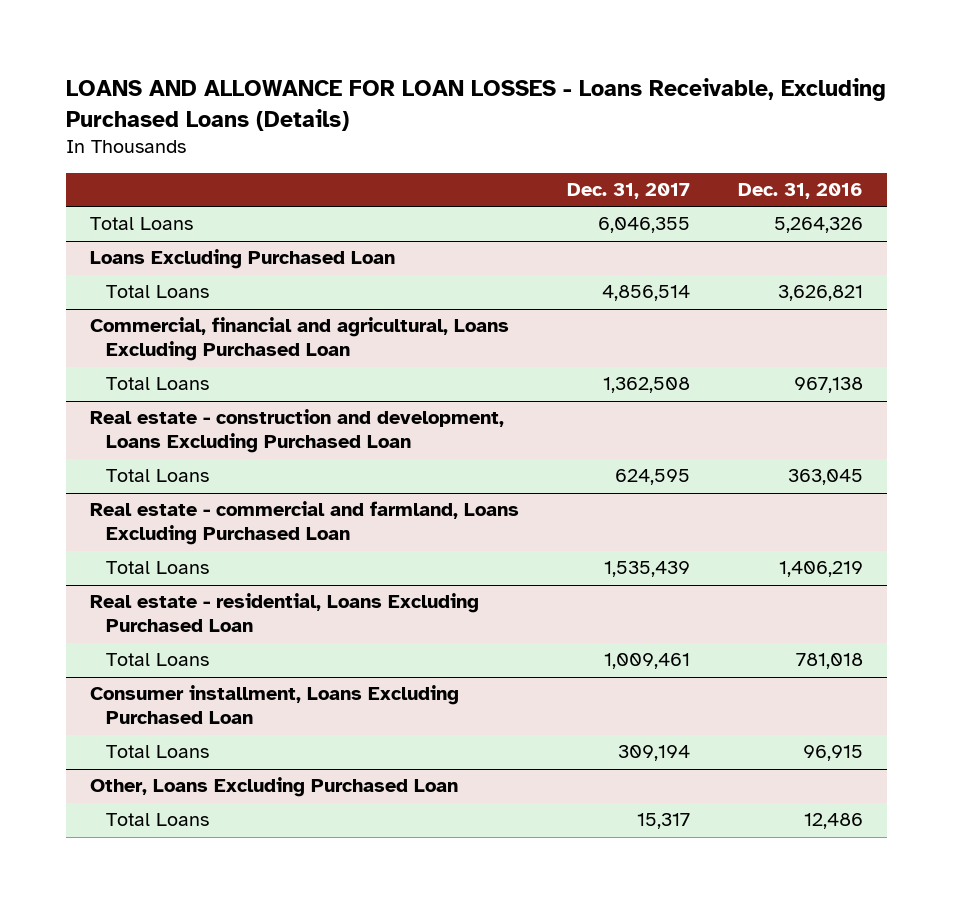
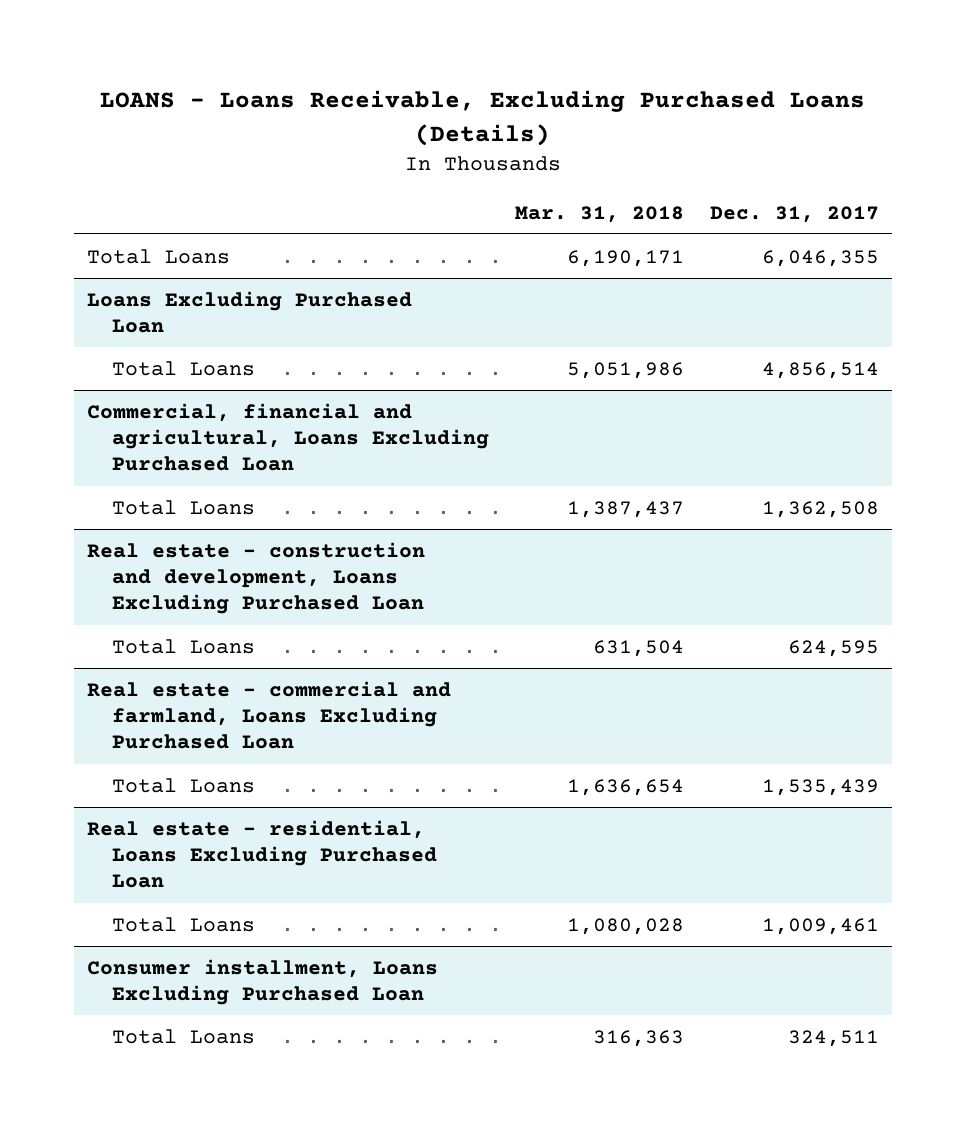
- LOANS AND ALLOWANCE FOR LOAN LOSSES - Loans Receivable, Excluding Purchased Loans (Details)
+ LOANS - Loans Receivable, Excluding Purchased Loans (Details)
- | Dec. 31, 2017 | Dec. 31, 2016
+ | Mar. 31, 2018 | Dec. 31, 2017
@ Consumer installment, Loans Excluding Purchased Loan
- Total Loans | 309,194 | 96,915
- Other, Loans Excluding Purchased Loan
- Total Loans | 15,317 | 12,486
@ Consumer installment, Loans Excluding Purchased Loan
+ Total Loans | 316,363 | 324,511

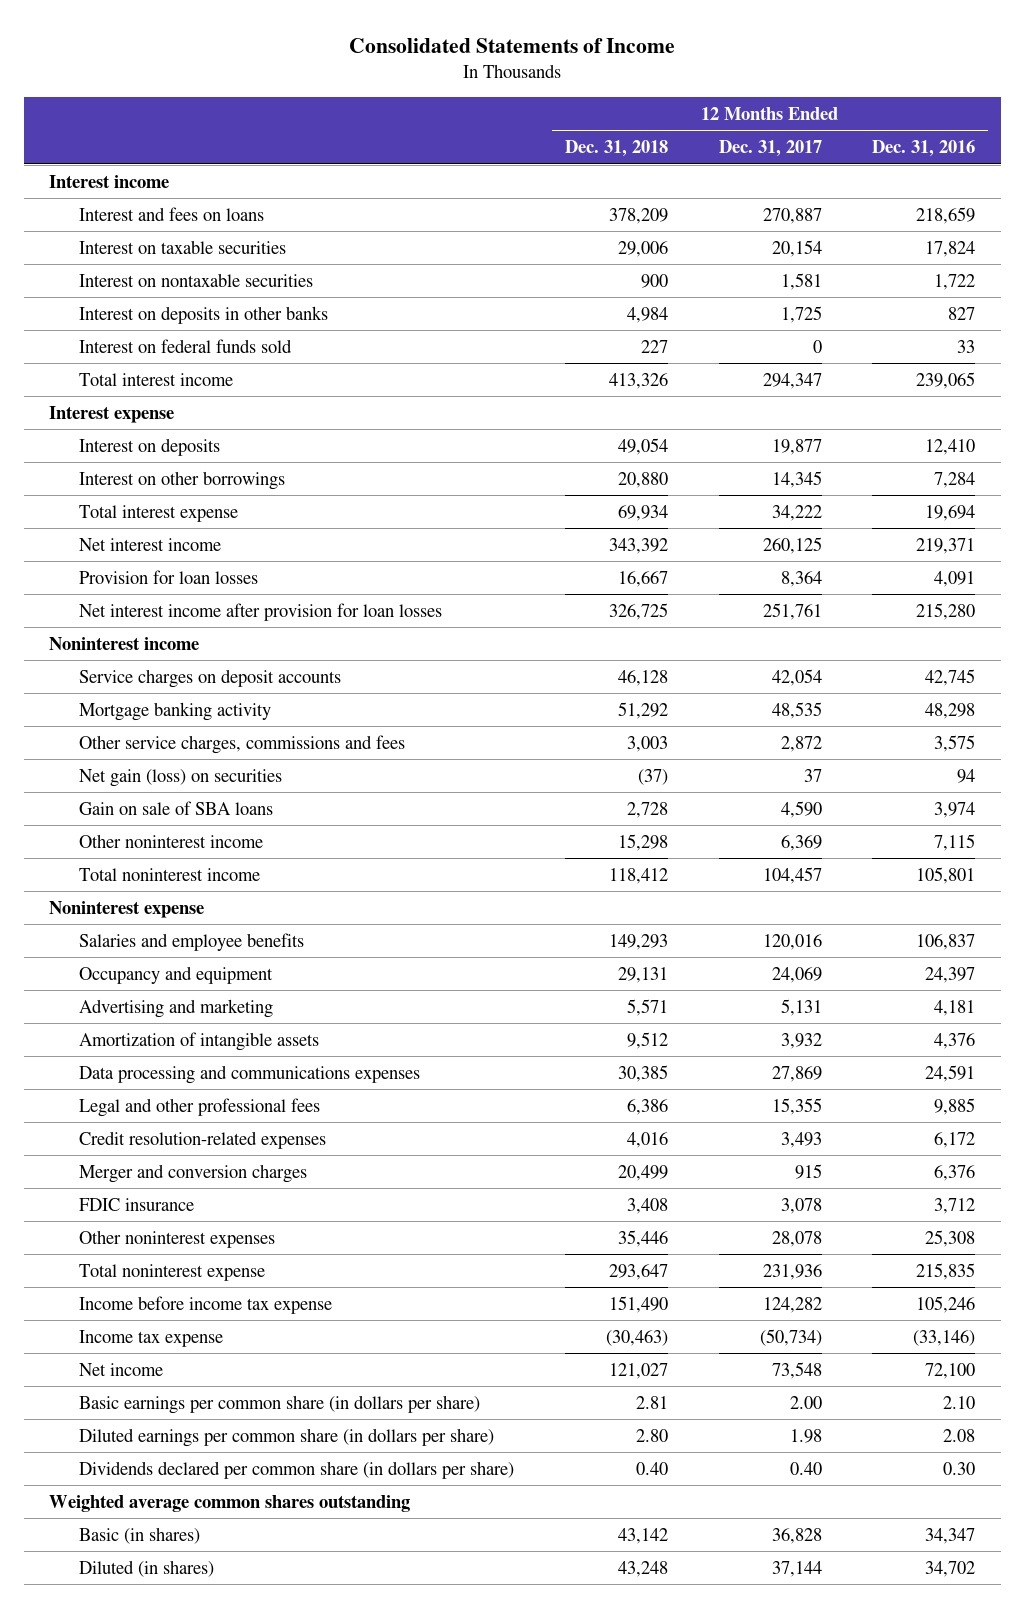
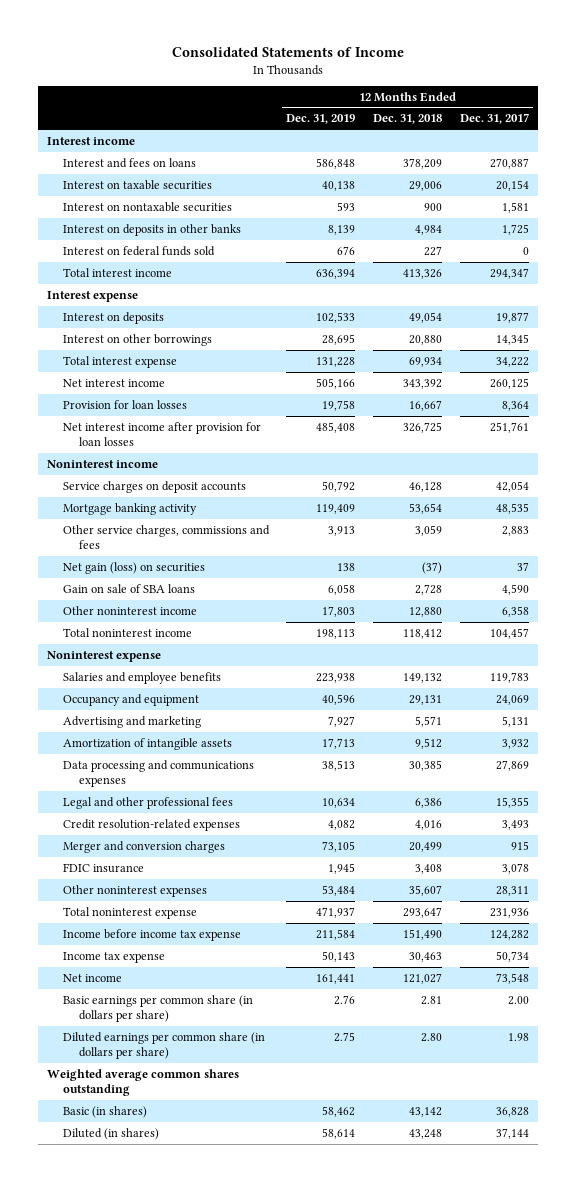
- | 12 Months Ended Dec. 31, 2018 | 12 Months Ended Dec. 31, 2017 | 12 Months Ended Dec. 31, 2016
+ | 12 Months Ended Dec. 31, 2019 | 12 Months Ended Dec. 31, 2018 | 12 Months Ended Dec. 31, 2017
- Mortgage banking activity | 51,292 | 48,535 | 48,298
- Other service charges, commissions and fees | 3,003 | 2,872 | 3,575
+ Mortgage banking activity | 119,409 | 53,654 | 48,535
+ Other service charges, commissions and fees | 3,913 | 3,059 | 2,883
- Other noninterest income | 15,298 | 6,369 | 7,115
+ Other noninterest income | 17,803 | 12,880 | 6,358
- Salaries and employee benefits | 149,293 | 120,016 | 106,837
+ Salaries and employee benefits | 223,938 | 149,132 | 119,783
- Other noninterest expenses | 35,446 | 28,078 | 25,308
+ Other noninterest expenses | 53,484 | 35,607 | 28,311
- Income tax expense | (30,463) | (50,734) | (33,146)
+ Income tax expense | 50,143 | 30,463 | 50,734
- Dividends declared per common share (in dollars per share) | 0.40 | 0.40 | 0.30

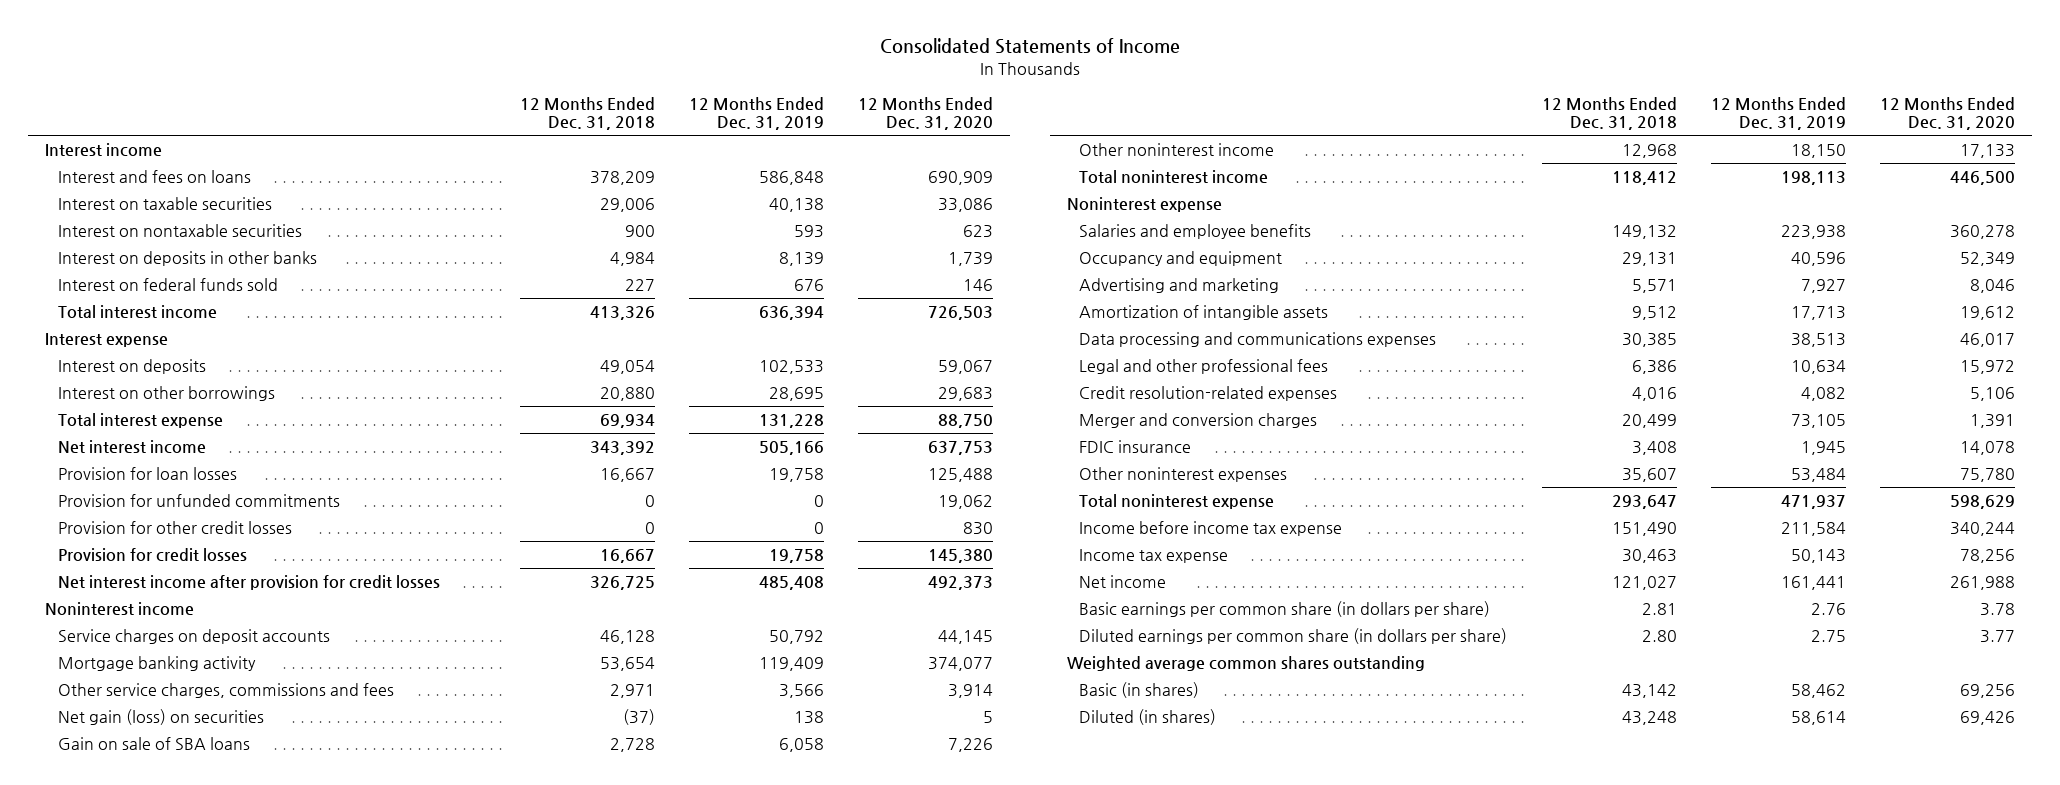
- | 12 Months Ended Dec. 31, 2019 | 12 Months Ended Dec. 31, 2018 | 12 Months Ended Dec. 31, 2017
+ | 12 Months Ended Dec. 31, 2018 | 12 Months Ended Dec. 31, 2019 | 12 Months Ended Dec. 31, 2020
- Net interest income after provision for loan losses | 485,408 | 326,725 | 251,761
+ Provision for unfunded commitments | 0 | 0 | 19,062
+ Provision for other credit losses | 0 | 0 | 830
+ Provision for credit losses | 16,667 | 19,758 | 145,380
+ Net interest income after provision for credit losses | 326,725 | 485,408 | 492,373
- Other service charges, commissions and fees | 3,913 | 3,059 | 2,883
+ Other service charges, commissions and fees | 2,971 | 3,566 | 3,914
- Other noninterest income | 17,803 | 12,880 | 6,358
+ Other noninterest income | 12,968 | 18,150 | 17,133

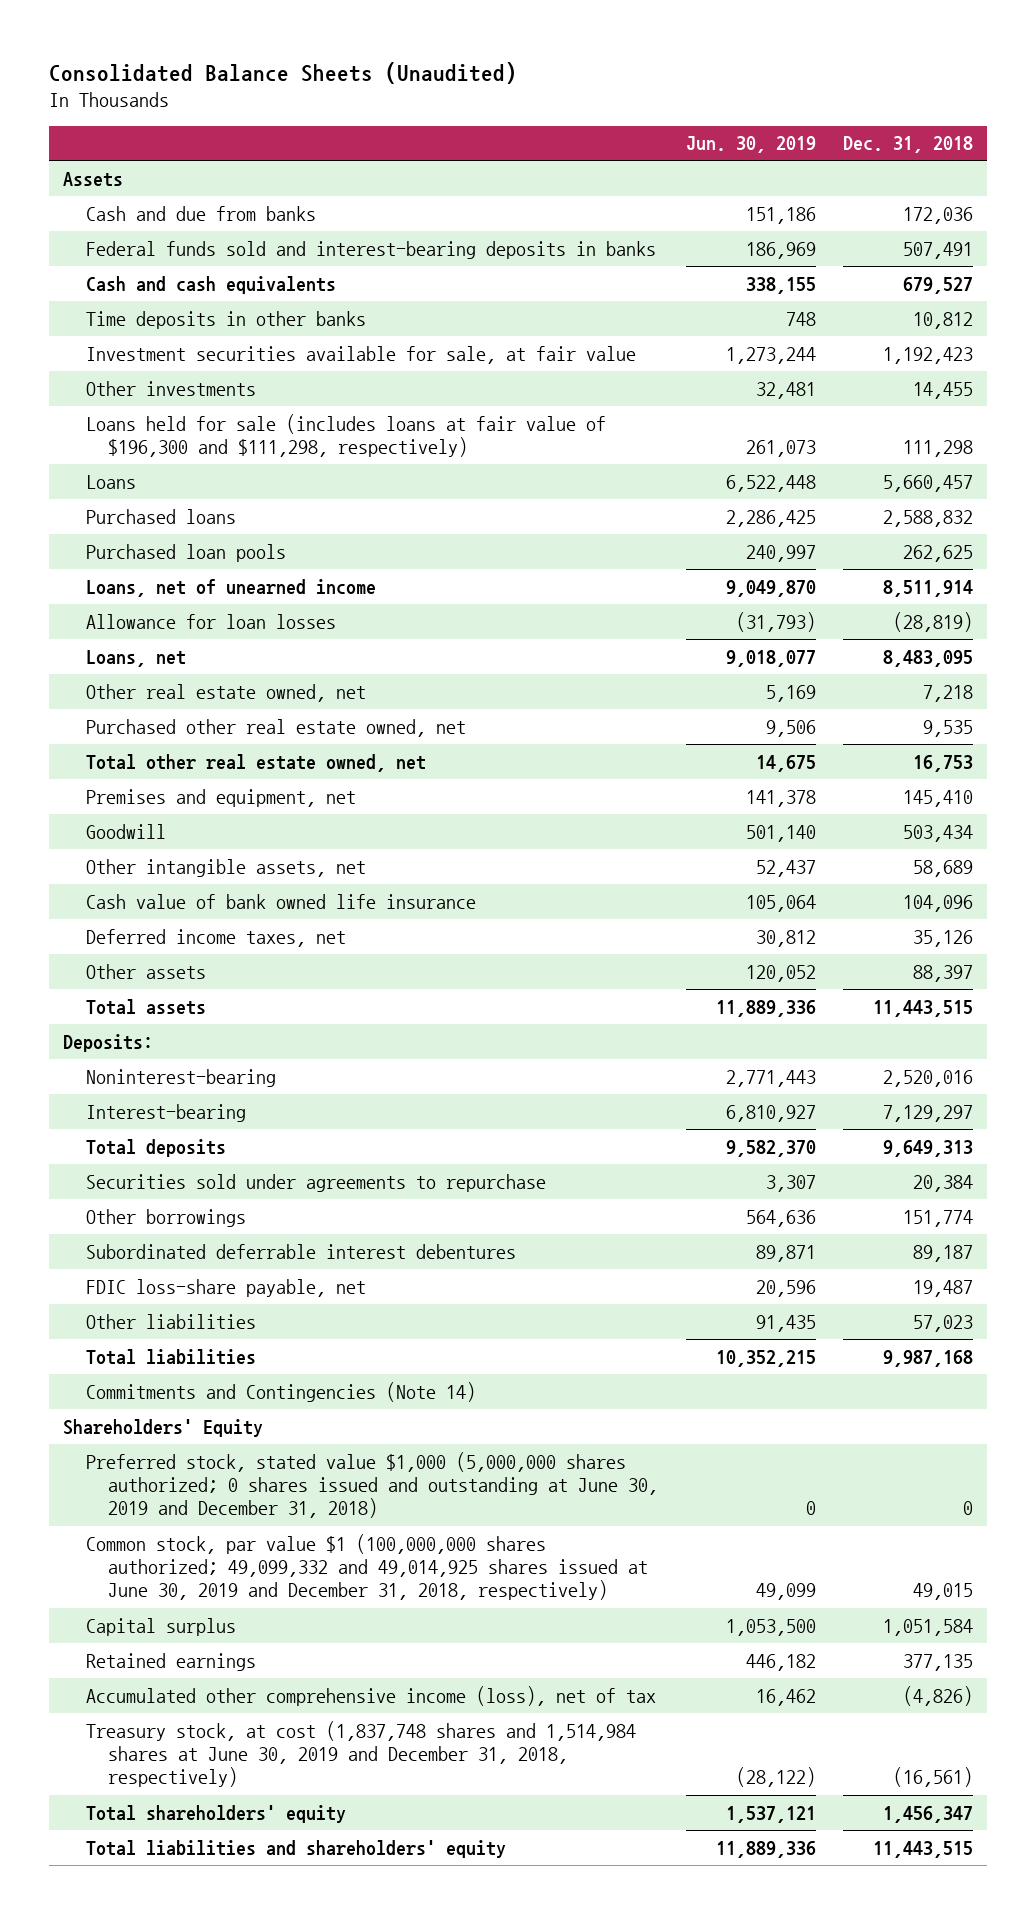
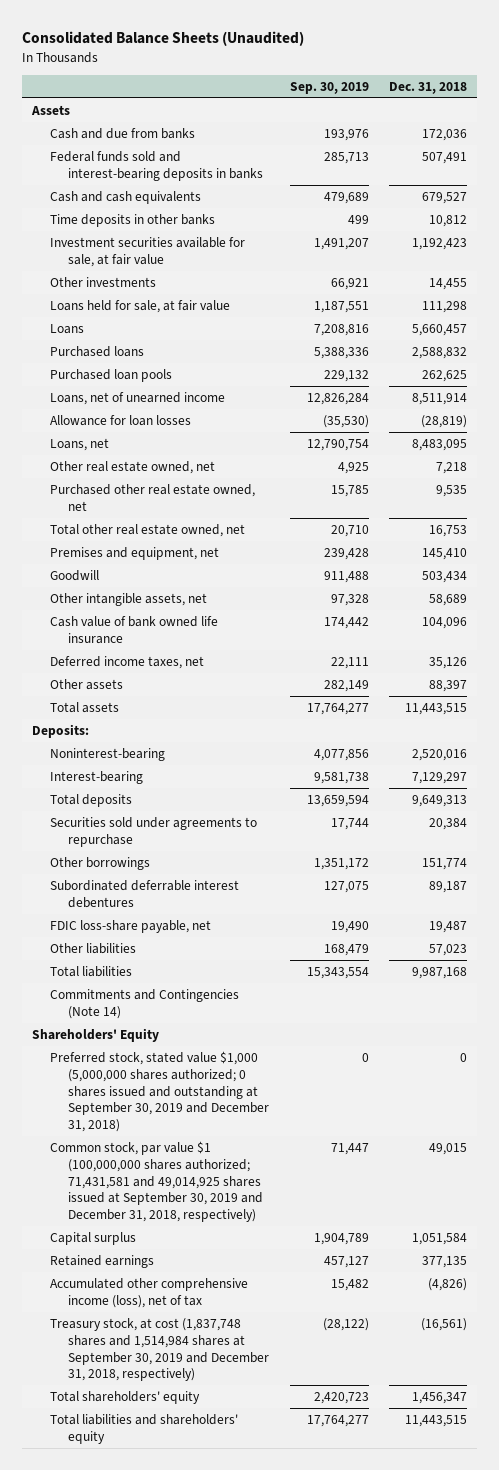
- | Jun. 30, 2019 | Dec. 31, 2018
+ | Sep. 30, 2019 | Dec. 31, 2018
- Loans held for sale (includes loans at fair value of $196,300 and $111,298, respectively) | 261,073 | 111,298
+ Loans held for sale, at fair value | 1,187,551 | 111,298
- Preferred stock, stated value $1,000 (5,000,000 shares authorized; 0 shares issued and outstanding at June 30, 2019 and December 31, 2018) | 0 | 0
- Common stock, par value $1 (100,000,000 shares authorized; 49,099,332 and 49,014,925 shares issued at June 30, 2019 and December 31, 2018, respectively) | 49,099 | 49,015
+ Preferred stock, stated value $1,000 (5,000,000 shares authorized; 0 shares issued and outstanding at September 30, 2019 and December 31, 2018) | 0 | 0
+ Common stock, par value $1 (100,000,000 shares authorized; 71,431,581 and 49,014,925 shares issued at September 30, 2019 and December 31, 2018, respectively) | 71,447 | 49,015
- Treasury stock, at cost (1,837,748 shares and 1,514,984 shares at June 30, 2019 and December 31, 2018, respectively) | (28,122) | (16,561)
+ Treasury stock, at cost (1,837,748 shares and 1,514,984 shares at September 30, 2019 and December 31, 2018, respectively) | (28,122) | (16,561)

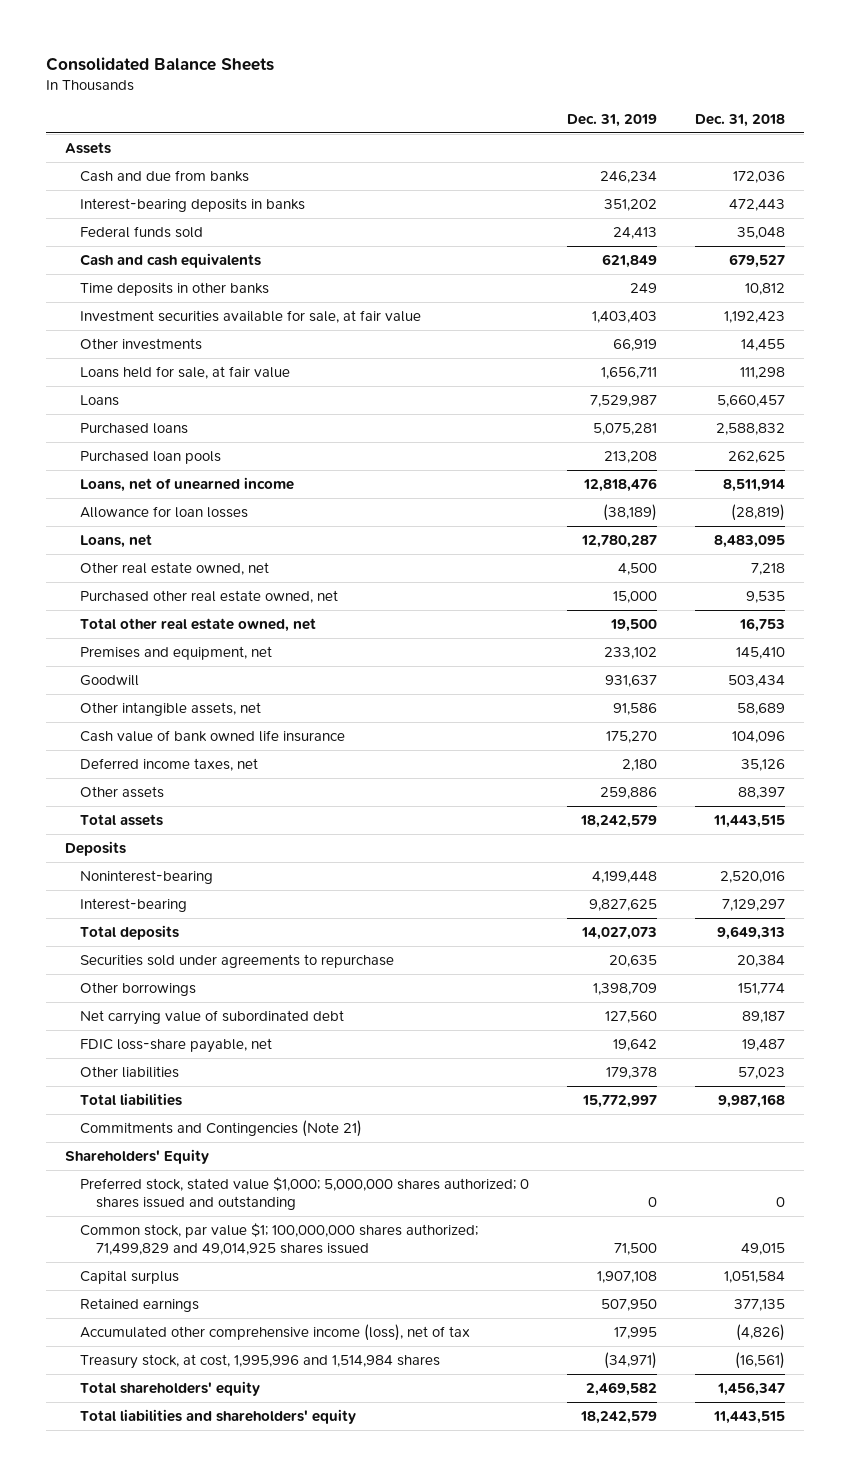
- Consolidated Balance Sheets (Unaudited)
+ Consolidated Balance Sheets
- | Sep. 30, 2019 | Dec. 31, 2018
+ | Dec. 31, 2019 | Dec. 31, 2018
- Federal funds sold and interest-bearing deposits in banks | 285,713 | 507,491
+ Interest-bearing deposits in banks | 351,202 | 472,443
+ Federal funds sold | 24,413 | 35,048
- Deposits:
+ Deposits
- Subordinated deferrable interest debentures | 127,075 | 89,187
+ Net carrying value of subordinated debt | 127,560 | 89,187
- Commitments and Contingencies (Note 14)
+ Commitments and Contingencies (Note 21)
- Preferred stock, stated value $1,000 (5,000,000 shares authorized; 0 shares issued and outstanding at September 30, 2019 and December 31, 2018) | 0 | 0
- Common stock, par value $1 (100,000,000 shares authorized; 71,431,581 and 49,014,925 shares issued at September 30, 2019 and December 31, 2018, respectively) | 71,447 | 49,015
+ Preferred stock, stated value $1,000; 5,000,000 shares authorized; 0 shares issued and outstanding | 0 | 0
+ Common stock, par value $1; 100,000,000 shares authorized; 71,499,829 and 49,014,925 shares issued | 71,500 | 49,015
- Treasury stock, at cost (1,837,748 shares and 1,514,984 shares at September 30, 2019 and December 31, 2018, respectively) | (28,122) | (16,561)
+ Treasury stock, at cost, 1,995,996 and 1,514,984 shares | (34,971) | (16,561)

